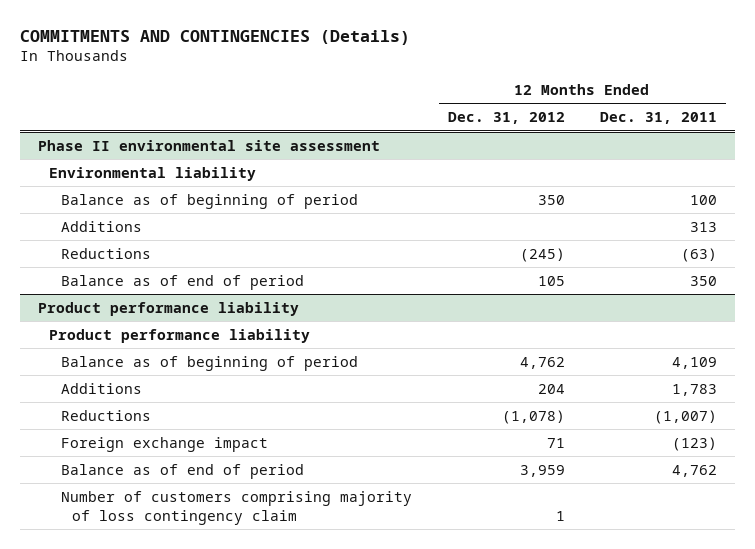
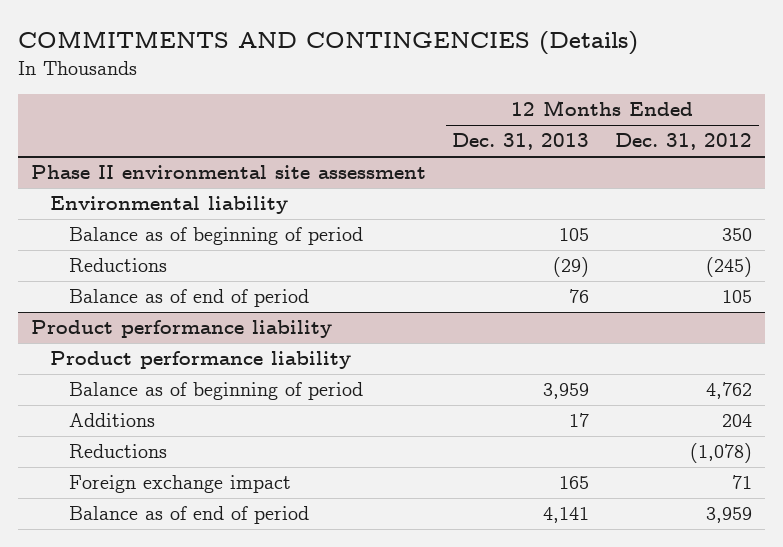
- | 12 Months Ended Dec. 31, 2012 | 12 Months Ended Dec. 31, 2011
+ | 12 Months Ended Dec. 31, 2013 | 12 Months Ended Dec. 31, 2012
@ Phase II environmental site assessment
- Additions | | 313
@ Product performance liability
- Number of customers comprising majority of loss contingency claim | 1 |

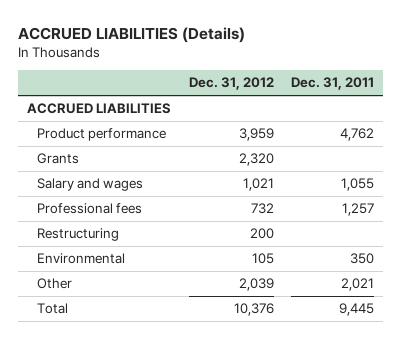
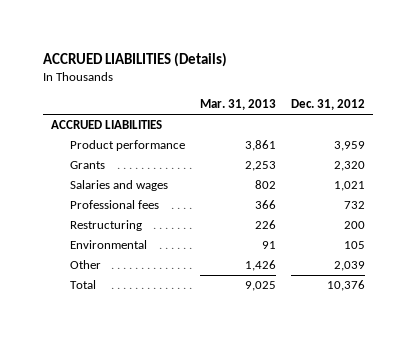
- | Dec. 31, 2012 | Dec. 31, 2011
+ | Mar. 31, 2013 | Dec. 31, 2012
- Salary and wages | 1,021 | 1,055
+ Salaries and wages | 802 | 1,021

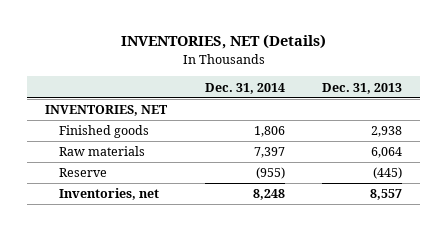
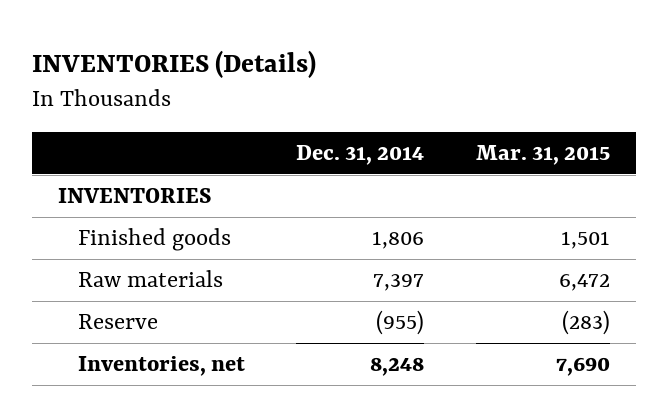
- INVENTORIES, NET (Details)
+ INVENTORIES (Details)
- | Dec. 31, 2014 | Dec. 31, 2013
+ | Dec. 31, 2014 | Mar. 31, 2015
- INVENTORIES, NET
+ INVENTORIES

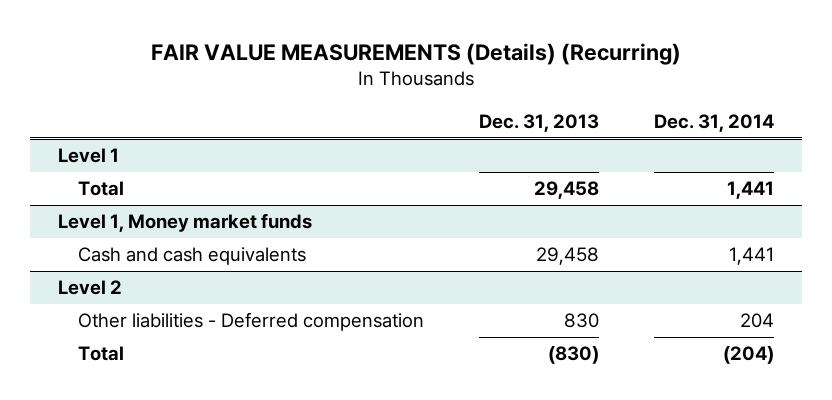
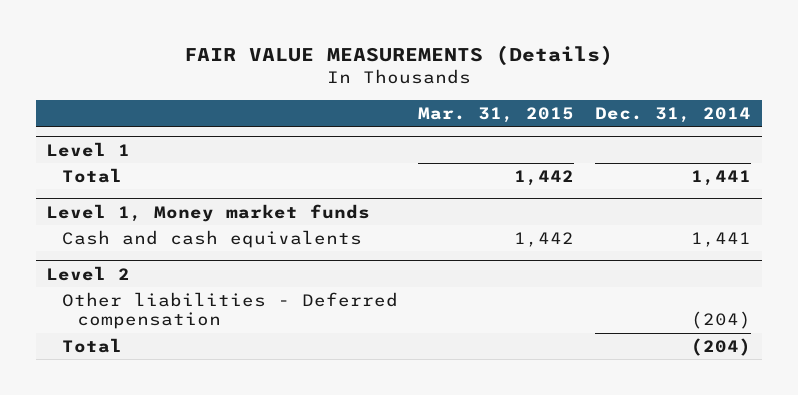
- FAIR VALUE MEASUREMENTS (Details) (Recurring)
+ FAIR VALUE MEASUREMENTS (Details)
- | Dec. 31, 2013 | Dec. 31, 2014
+ | Mar. 31, 2015 | Dec. 31, 2014
@ Level 2
- Other liabilities - Deferred compensation | 830 | 204
+ Other liabilities - Deferred compensation | | (204)

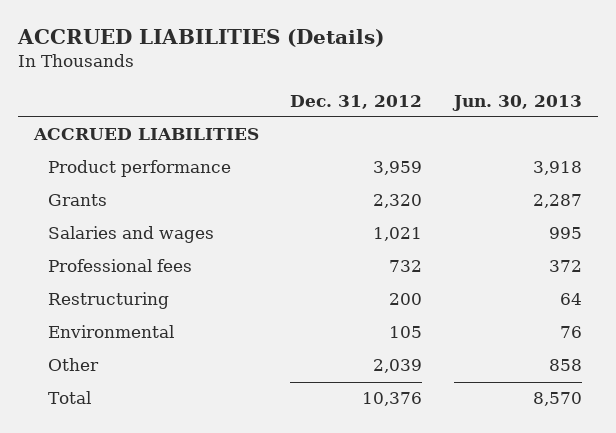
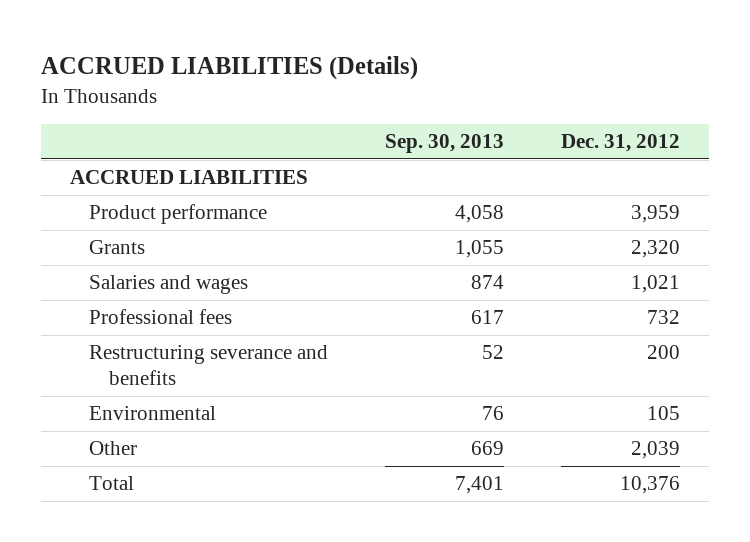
- | Dec. 31, 2012 | Jun. 30, 2013
+ | Sep. 30, 2013 | Dec. 31, 2012
- Restructuring | 200 | 64
+ Restructuring severance and benefits | 52 | 200

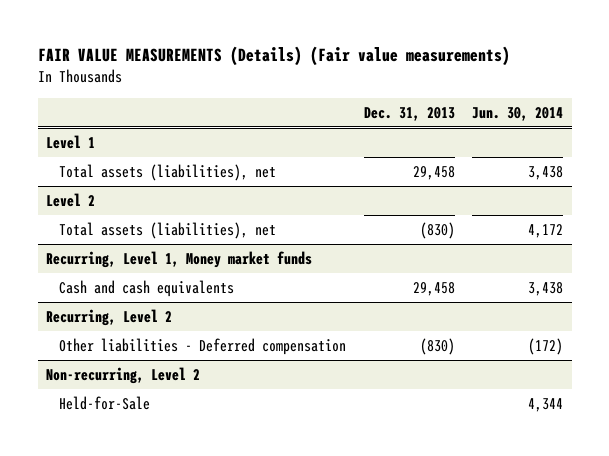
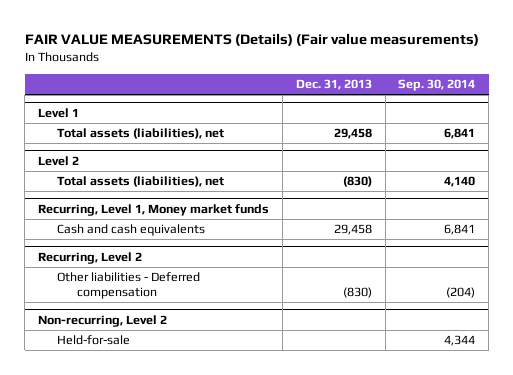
- | Dec. 31, 2013 | Jun. 30, 2014
+ | Dec. 31, 2013 | Sep. 30, 2014
@ Non-recurring, Level 2
- Held-for-Sale | | 4,344
+ Held-for-sale | | 4,344

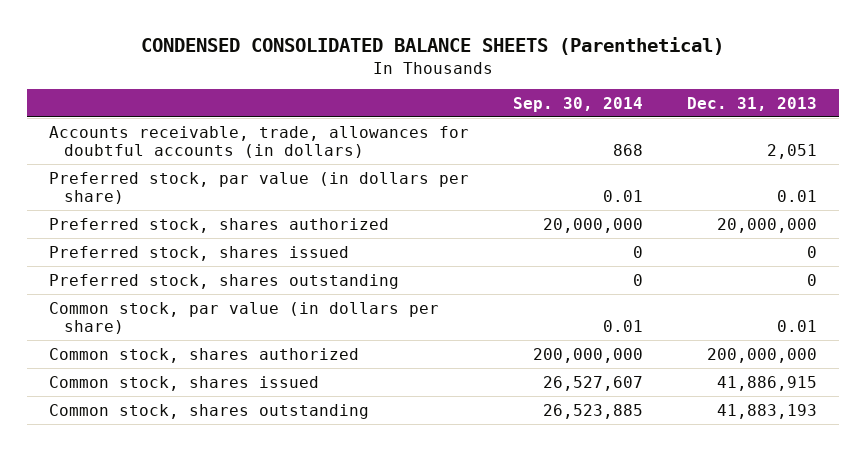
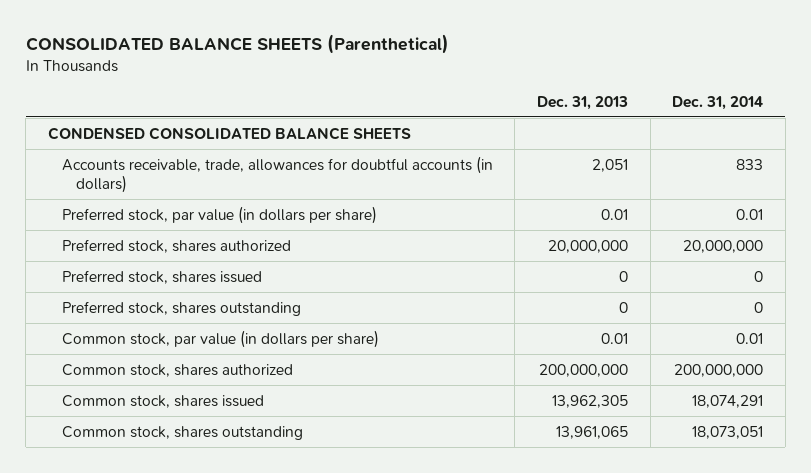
- CONDENSED CONSOLIDATED BALANCE SHEETS (Parenthetical)
+ CONSOLIDATED BALANCE SHEETS (Parenthetical)
- | Sep. 30, 2014 | Dec. 31, 2013
+ | Dec. 31, 2013 | Dec. 31, 2014
+ CONDENSED CONSOLIDATED BALANCE SHEETS
- Common stock, shares issued | 26,527,607 | 41,886,915
- Common stock, shares outstanding | 26,523,885 | 41,883,193
+ Common stock, shares issued | 13,962,305 | 18,074,291
+ Common stock, shares outstanding | 13,961,065 | 18,073,051

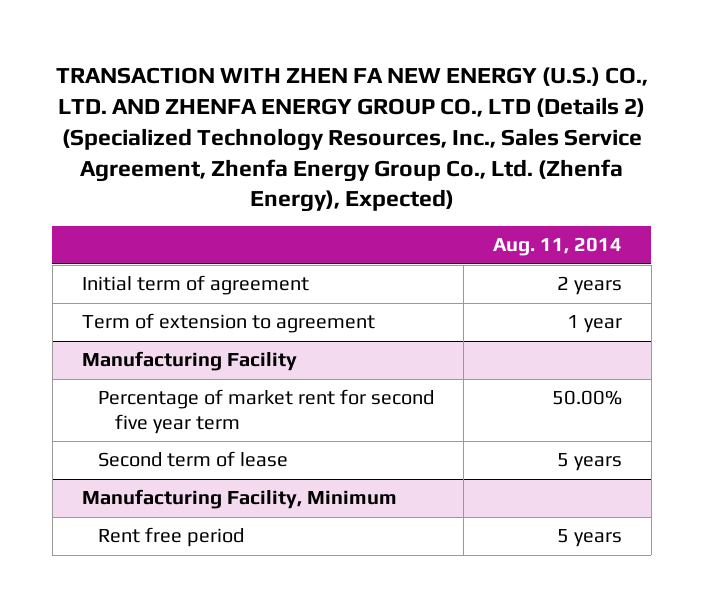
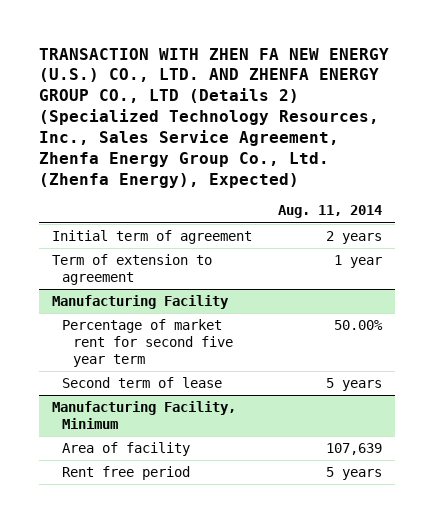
@ Manufacturing Facility, Minimum
+ Area of facility | 107,639

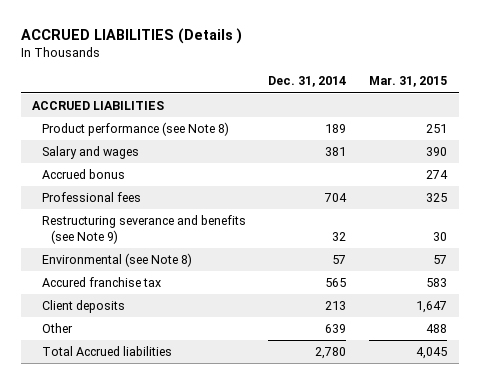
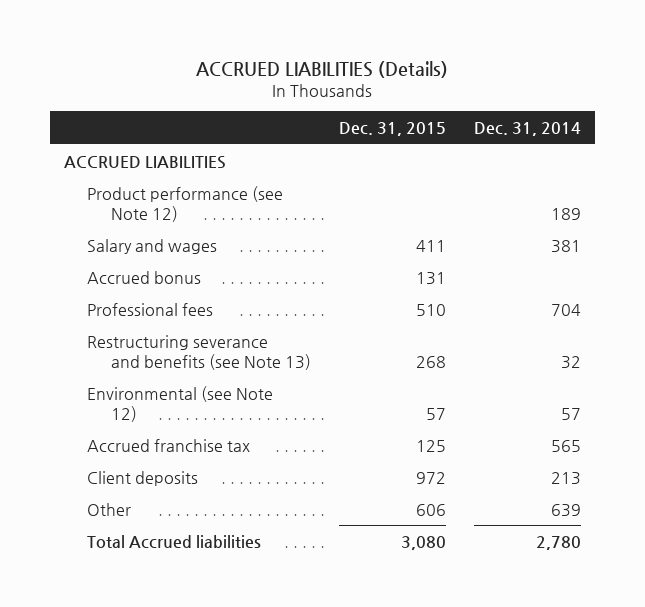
- ACCRUED LIABILITIES (Details )
+ ACCRUED LIABILITIES (Details)
- | Dec. 31, 2014 | Mar. 31, 2015
+ | Dec. 31, 2015 | Dec. 31, 2014
- Product performance (see Note 8) | 189 | 251
+ Product performance (see Note 12) | | 189
- Restructuring severance and benefits (see Note 9) | 32 | 30
- Environmental (see Note 8) | 57 | 57
- Accured franchise tax | 565 | 583
+ Restructuring severance and benefits (see Note 13) | 268 | 32
+ Environmental (see Note 12) | 57 | 57
+ Accrued franchise tax | 125 | 565

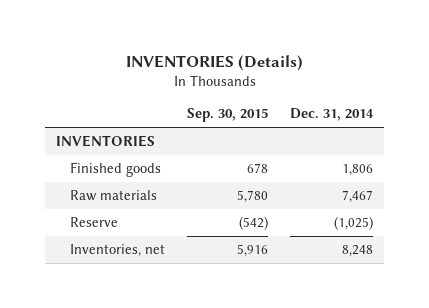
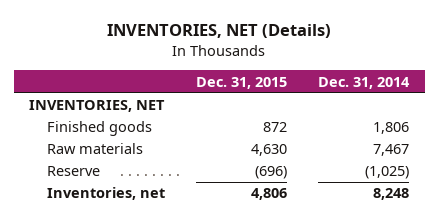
- INVENTORIES (Details)
+ INVENTORIES, NET (Details)
- | Sep. 30, 2015 | Dec. 31, 2014
+ | Dec. 31, 2015 | Dec. 31, 2014
- INVENTORIES
+ INVENTORIES, NET

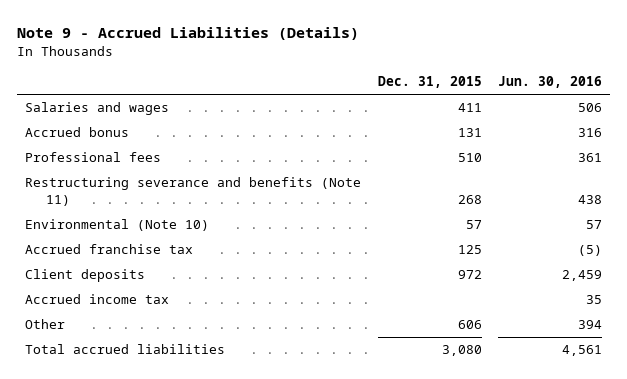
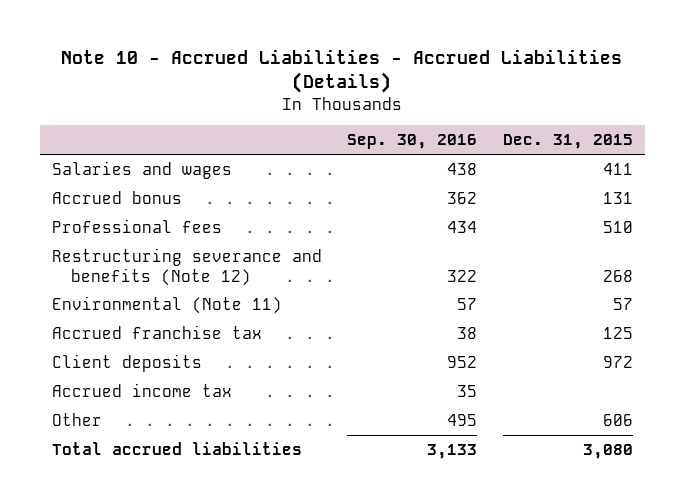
- Note 9 - Accrued Liabilities (Details)
+ Note 10 - Accrued Liabilities - Accrued Liabilities (Details)
- | Dec. 31, 2015 | Jun. 30, 2016
+ | Sep. 30, 2016 | Dec. 31, 2015
- Restructuring severance and benefits (Note 11) | 268 | 438
- Environmental (Note 10) | 57 | 57
+ Restructuring severance and benefits (Note 12) | 322 | 268
+ Environmental (Note 11) | 57 | 57

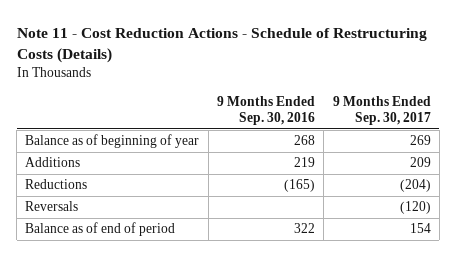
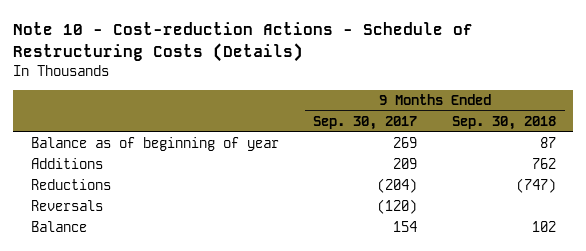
- Note 11 - Cost Reduction Actions - Schedule of Restructuring Costs (Details)
+ Note 10 - Cost-reduction Actions - Schedule of Restructuring Costs (Details)
- | 9 Months Ended Sep. 30, 2016 | 9 Months Ended Sep. 30, 2017
+ | 9 Months Ended Sep. 30, 2017 | 9 Months Ended Sep. 30, 2018
- Balance as of end of period | 322 | 154
+ Balance | 154 | 102

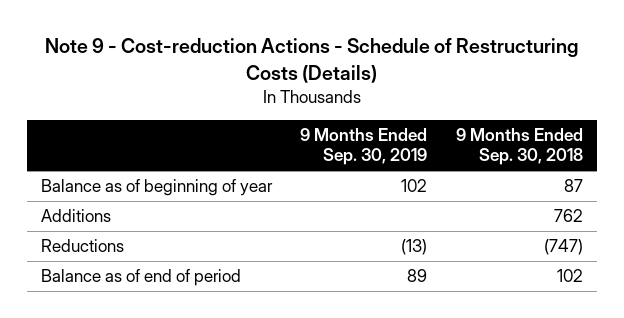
- Note 10 - Cost-reduction Actions - Schedule of Restructuring Costs (Details)
+ Note 9 - Cost-reduction Actions - Schedule of Restructuring Costs (Details)
- | 9 Months Ended Sep. 30, 2017 | 9 Months Ended Sep. 30, 2018
+ | 9 Months Ended Sep. 30, 2019 | 9 Months Ended Sep. 30, 2018
- Reversals | (120) |
- Balance | 154 | 102
+ Balance as of end of period | 89 | 102

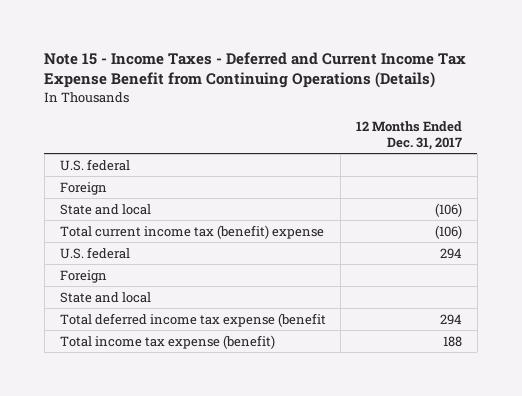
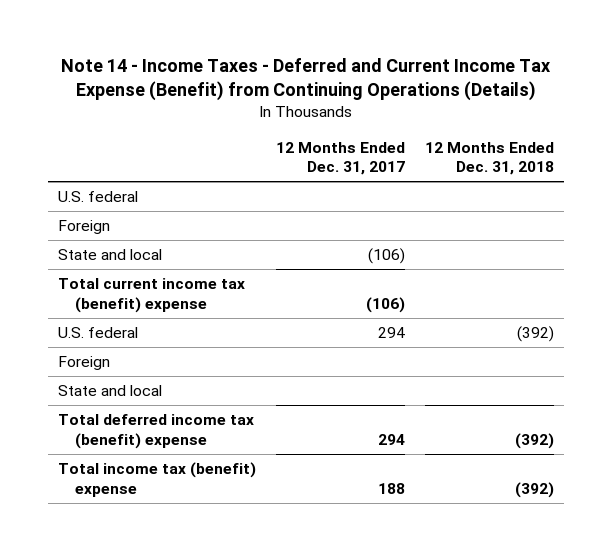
- Note 15 - Income Taxes - Deferred and Current Income Tax Expense Benefit from Continuing Operations (Details)
+ Note 14 - Income Taxes - Deferred and Current Income Tax Expense (Benefit) from Continuing Operations (Details)
- | 12 Months Ended Dec. 31, 2017
+ | 12 Months Ended Dec. 31, 2017 | 12 Months Ended Dec. 31, 2018
- Total deferred income tax expense (benefit | 294
- Total income tax expense (benefit) | 188
+ Total deferred income tax (benefit) expense | 294 | (392)
+ Total income tax (benefit) expense | 188 | (392)

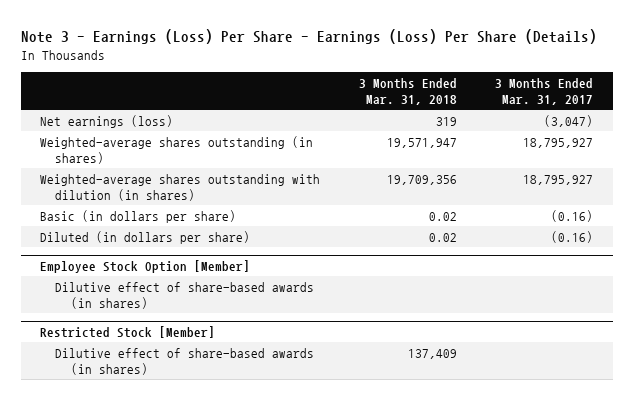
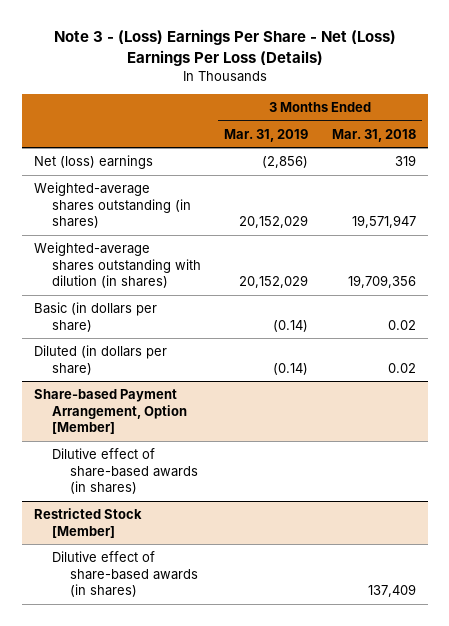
- Note 3 - Earnings (Loss) Per Share - Earnings (Loss) Per Share (Details)
+ Note 3 - (Loss) Earnings Per Share - Net (Loss) Earnings Per Loss (Details)
- | 3 Months Ended Mar. 31, 2018 | 3 Months Ended Mar. 31, 2017
+ | 3 Months Ended Mar. 31, 2019 | 3 Months Ended Mar. 31, 2018
- Net earnings (loss) | 319 | (3,047)
+ Net (loss) earnings | (2,856) | 319
- Employee Stock Option [Member]
+ Share-based Payment Arrangement, Option [Member]

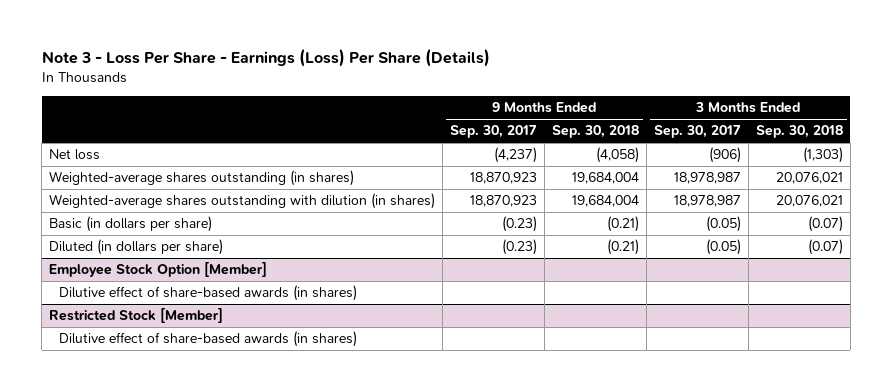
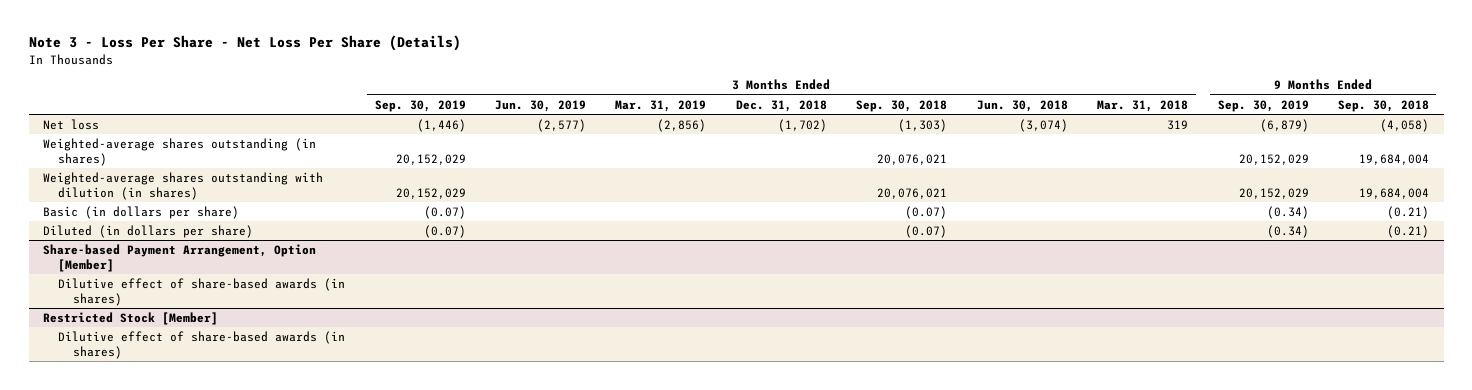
- Note 3 - Loss Per Share - Earnings (Loss) Per Share (Details)
+ Note 3 - Loss Per Share - Net Loss Per Share (Details)
- | 9 Months Ended Sep. 30, 2017 | 9 Months Ended Sep. 30, 2018 | 3 Months Ended Sep. 30, 2017 | 3 Months Ended Sep. 30, 2018
+ | 3 Months Ended Sep. 30, 2019 | 3 Months Ended Jun. 30, 2019 | 3 Months Ended Mar. 31, 2019 | 3 Months Ended Dec. 31, 2018 | 3 Months Ended Sep. 30, 2018 | 3 Months Ended Jun. 30, 2018 | 3 Months Ended Mar. 31, 2018 | 9 Months Ended Sep. 30, 2019 | 9 Months Ended Sep. 30, 2018
- Employee Stock Option [Member]
+ Share-based Payment Arrangement, Option [Member]

